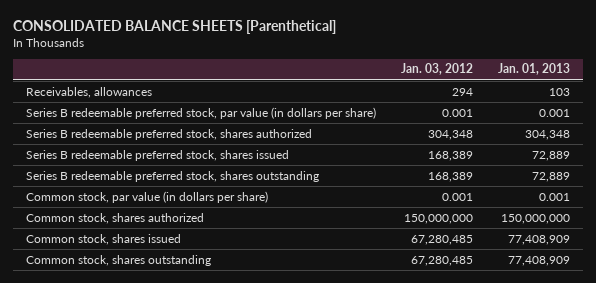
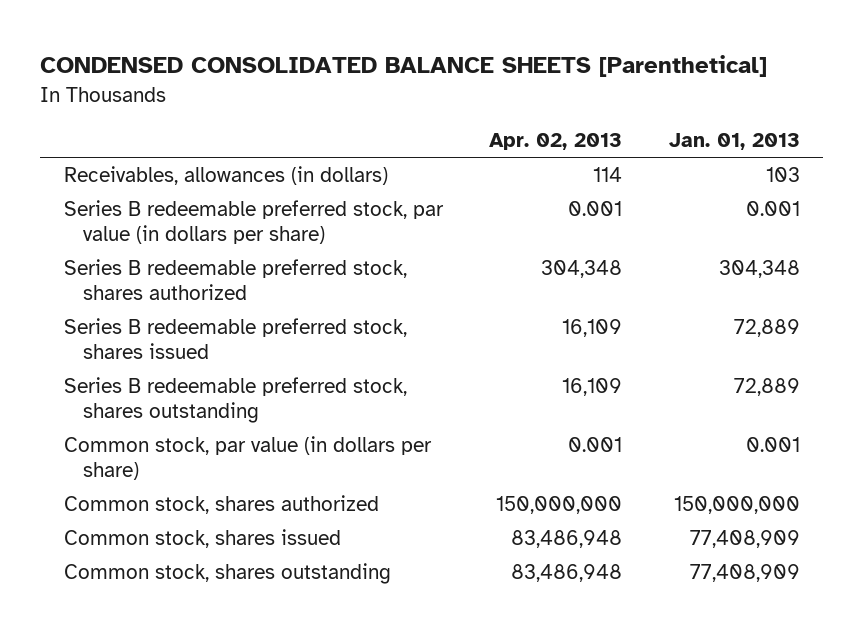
- CONSOLIDATED BALANCE SHEETS [Parenthetical]
+ CONDENSED CONSOLIDATED BALANCE SHEETS [Parenthetical]
- | Jan. 03, 2012 | Jan. 01, 2013
+ | Apr. 02, 2013 | Jan. 01, 2013
- Receivables, allowances | 294 | 103
+ Receivables, allowances (in dollars) | 114 | 103

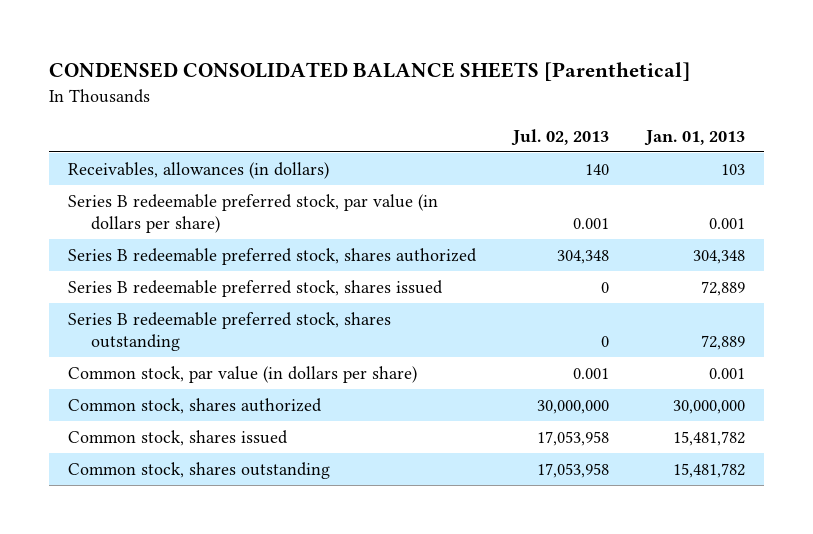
- | Apr. 02, 2013 | Jan. 01, 2013
+ | Jul. 02, 2013 | Jan. 01, 2013
- Common stock, shares authorized | 150,000,000 | 150,000,000
- Common stock, shares issued | 83,486,948 | 77,408,909
- Common stock, shares outstanding | 83,486,948 | 77,408,909
+ Common stock, shares authorized | 30,000,000 | 30,000,000
+ Common stock, shares issued | 17,053,958 | 15,481,782
+ Common stock, shares outstanding | 17,053,958 | 15,481,782

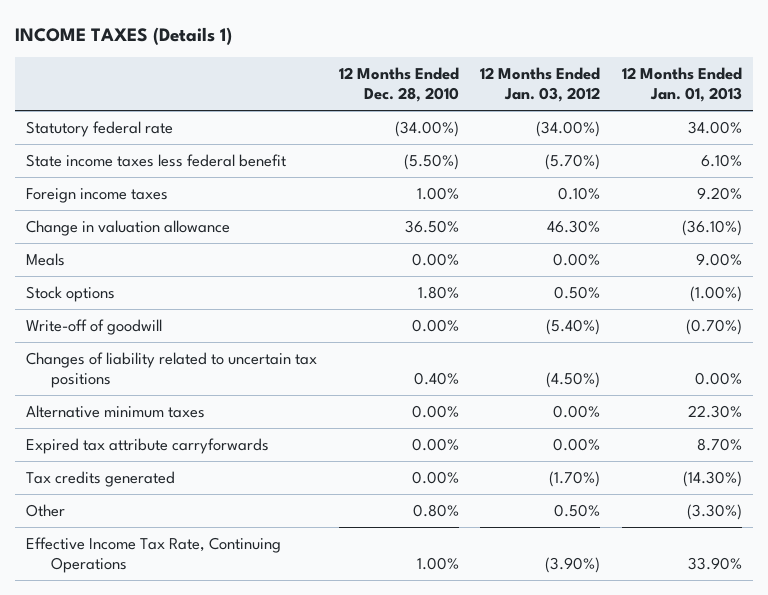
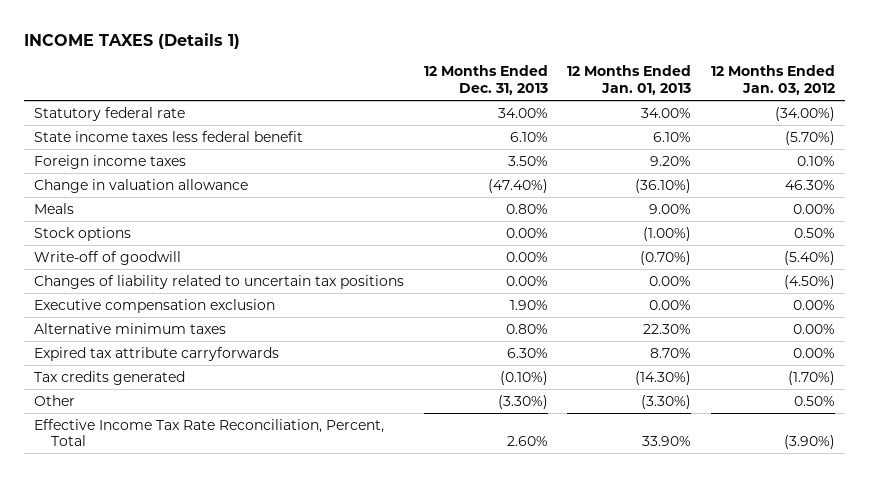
- | 12 Months Ended Dec. 28, 2010 | 12 Months Ended Jan. 03, 2012 | 12 Months Ended Jan. 01, 2013
+ | 12 Months Ended Dec. 31, 2013 | 12 Months Ended Jan. 01, 2013 | 12 Months Ended Jan. 03, 2012
+ Executive compensation exclusion | 1.90% | 0.00% | 0.00%
- Effective Income Tax Rate, Continuing Operations | 1.00% | (3.90%) | 33.90%
+ Effective Income Tax Rate Reconciliation, Percent, Total | 2.60% | 33.90% | (3.90%)

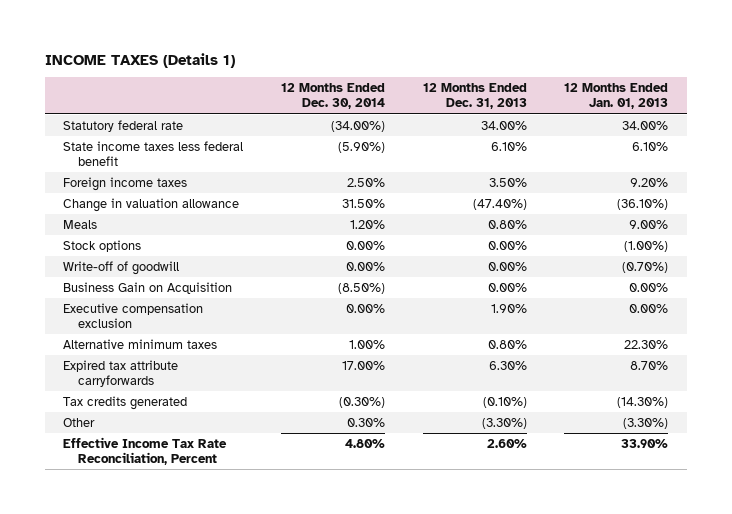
- | 12 Months Ended Dec. 31, 2013 | 12 Months Ended Jan. 01, 2013 | 12 Months Ended Jan. 03, 2012
+ | 12 Months Ended Dec. 30, 2014 | 12 Months Ended Dec. 31, 2013 | 12 Months Ended Jan. 01, 2013
- Changes of liability related to uncertain tax positions | 0.00% | 0.00% | (4.50%)
+ Business Gain on Acquisition | (8.50%) | 0.00% | 0.00%
- Effective Income Tax Rate Reconciliation, Percent, Total | 2.60% | 33.90% | (3.90%)
+ Effective Income Tax Rate Reconciliation, Percent | 4.80% | 2.60% | 33.90%

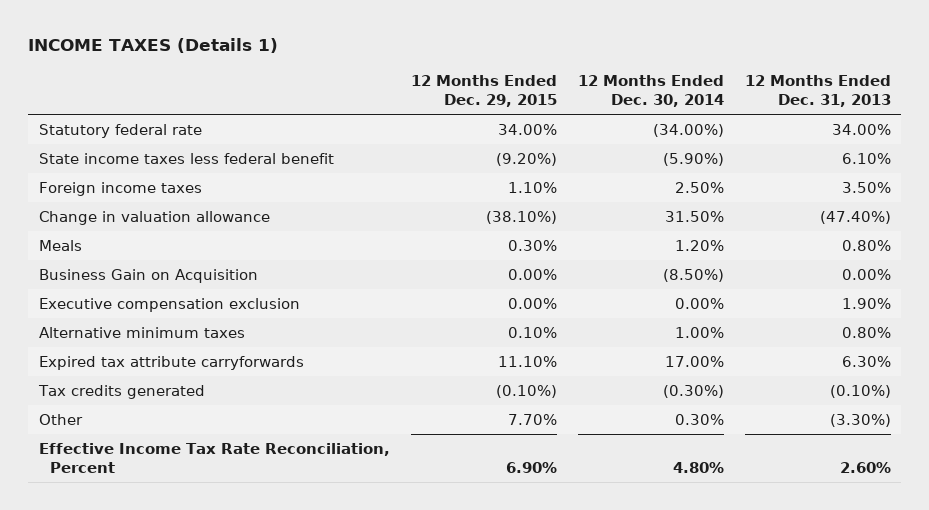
- | 12 Months Ended Dec. 30, 2014 | 12 Months Ended Dec. 31, 2013 | 12 Months Ended Jan. 01, 2013
+ | 12 Months Ended Dec. 29, 2015 | 12 Months Ended Dec. 30, 2014 | 12 Months Ended Dec. 31, 2013
- Stock options | 0.00% | 0.00% | (1.00%)
- Write-off of goodwill | 0.00% | 0.00% | (0.70%)

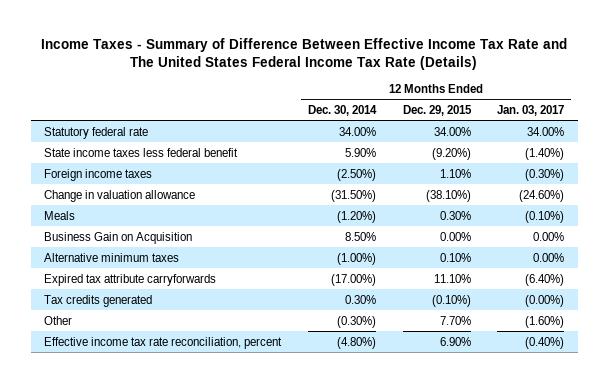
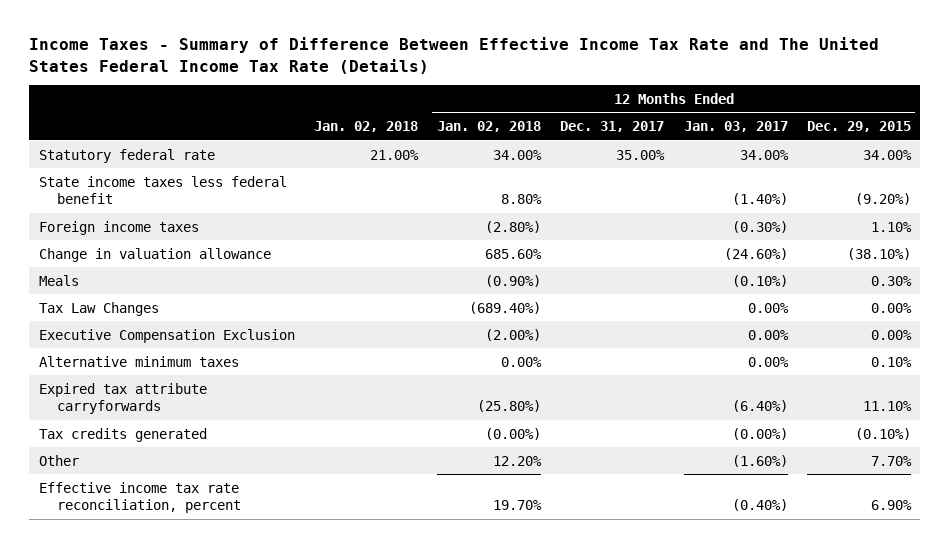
- | 12 Months Ended Dec. 30, 2014 | 12 Months Ended Dec. 29, 2015 | 12 Months Ended Jan. 03, 2017
+ | Jan. 02, 2018 | 12 Months Ended Jan. 02, 2018 | 12 Months Ended Dec. 31, 2017 | 12 Months Ended Jan. 03, 2017 | 12 Months Ended Dec. 29, 2015
- Business Gain on Acquisition | 8.50% | 0.00% | 0.00%
+ Tax Law Changes | | (689.40%) | | 0.00% | 0.00%
+ Executive Compensation Exclusion | | (2.00%) | | 0.00% | 0.00%

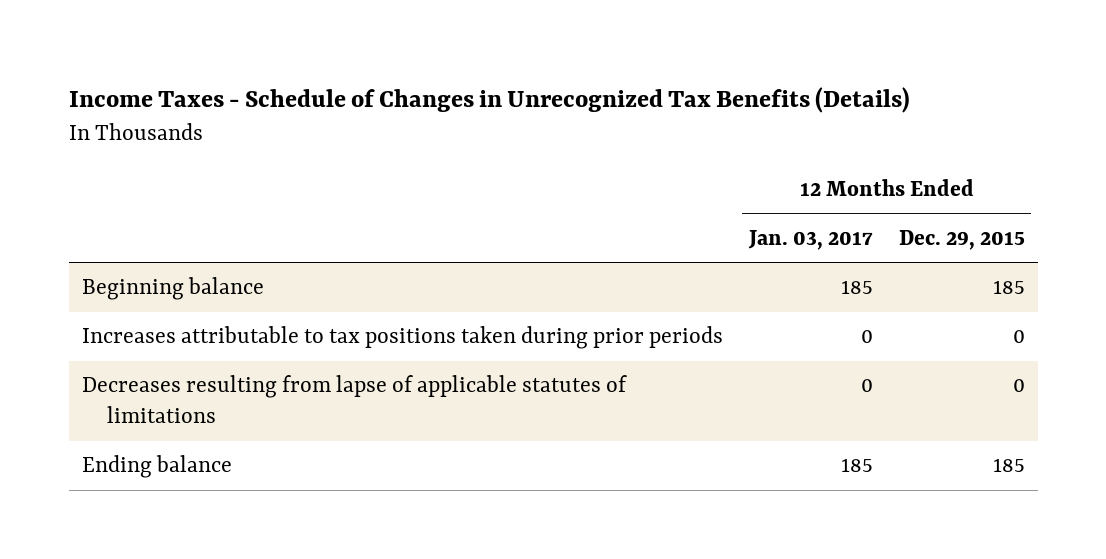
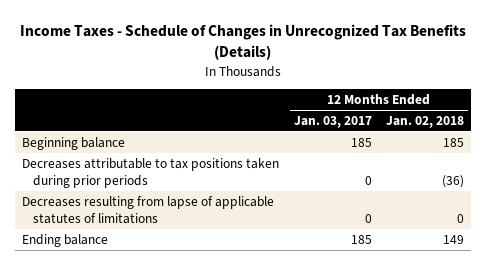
- | 12 Months Ended Jan. 03, 2017 | 12 Months Ended Dec. 29, 2015
+ | 12 Months Ended Jan. 03, 2017 | 12 Months Ended Jan. 02, 2018
- Increases attributable to tax positions taken during prior periods | 0 | 0
+ Decreases attributable to tax positions taken during prior periods | 0 | (36)

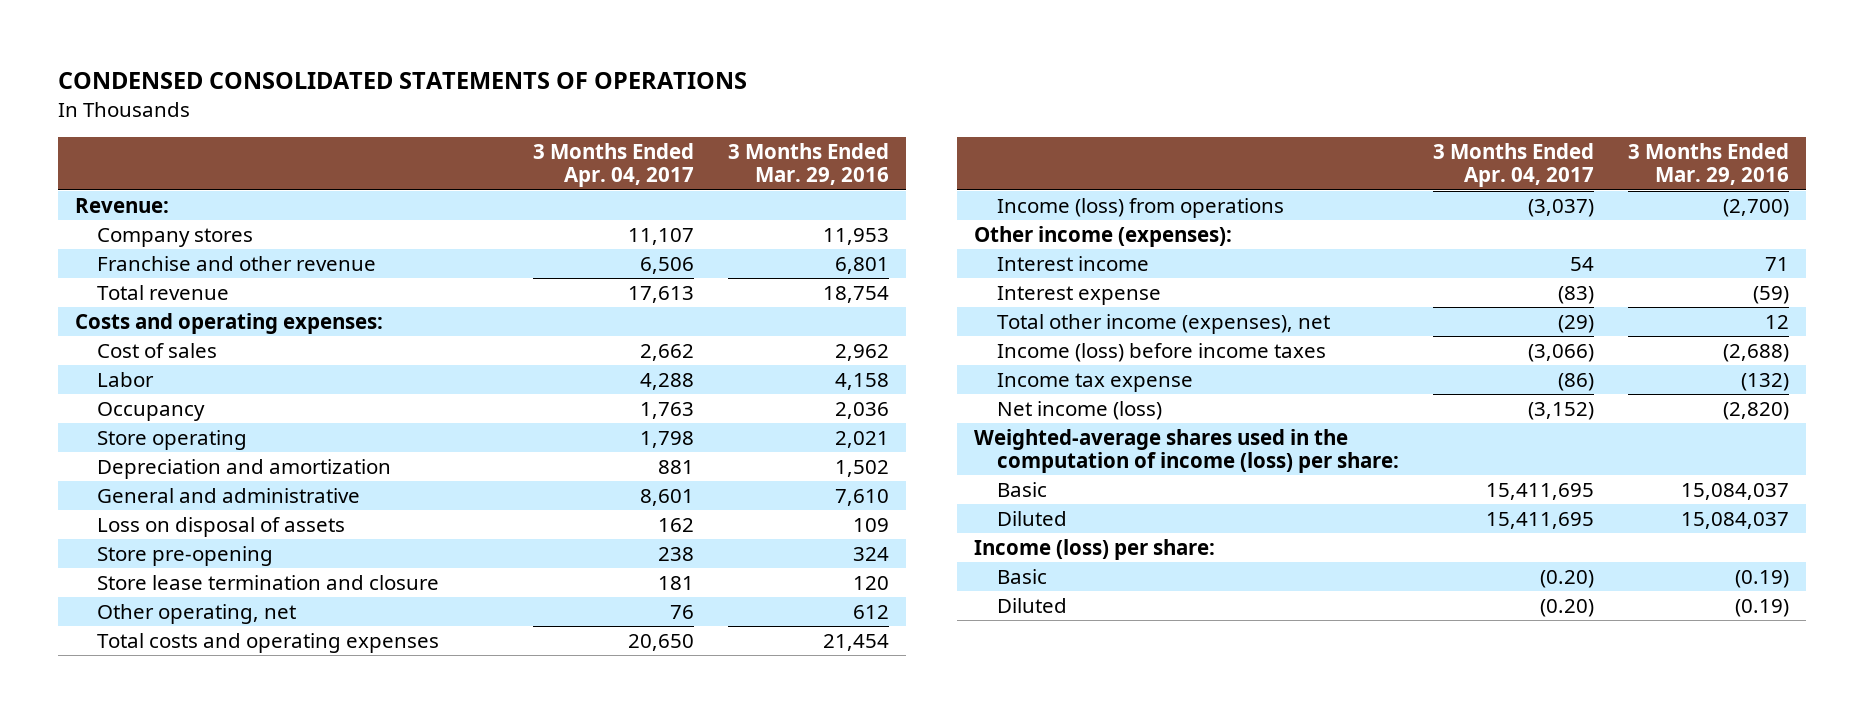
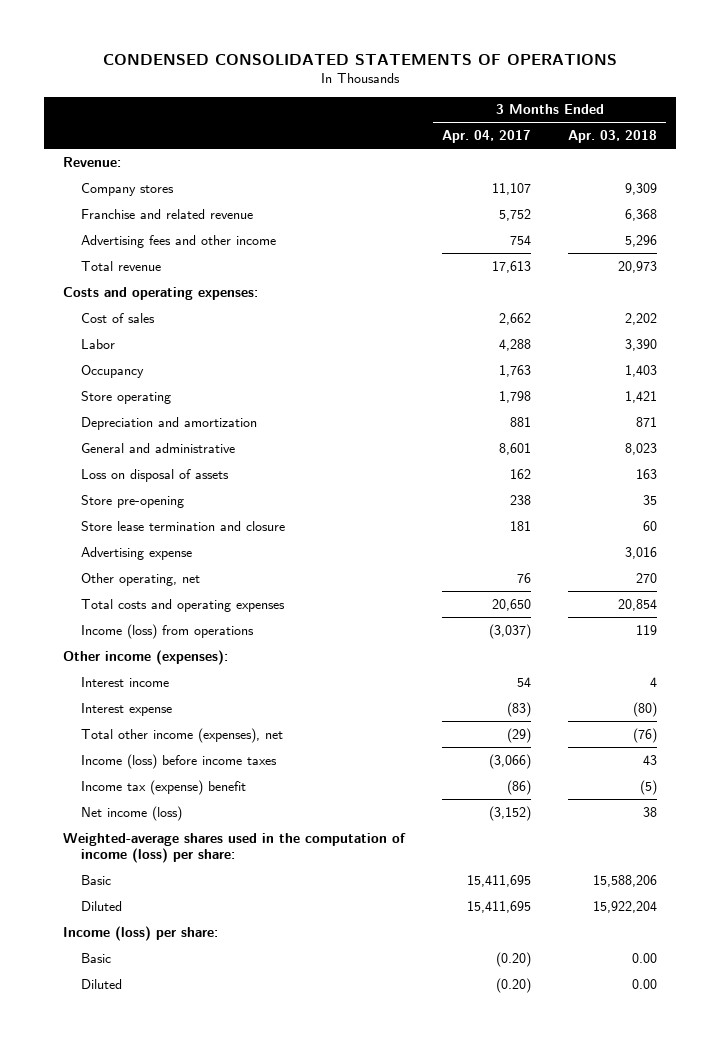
- | 3 Months Ended Apr. 04, 2017 | 3 Months Ended Mar. 29, 2016
+ | 3 Months Ended Apr. 04, 2017 | 3 Months Ended Apr. 03, 2018
- Franchise and other revenue | 6,506 | 6,801
+ Franchise and related revenue | 5,752 | 6,368
+ Advertising fees and other income | 754 | 5,296
+ Advertising expense | | 3,016
- Income tax expense | (86) | (132)
+ Income tax (expense) benefit | (86) | (5)

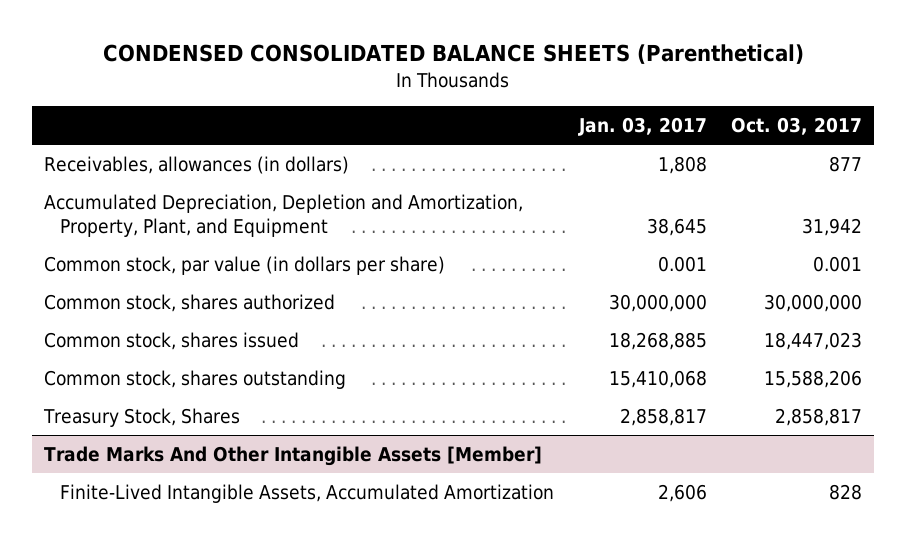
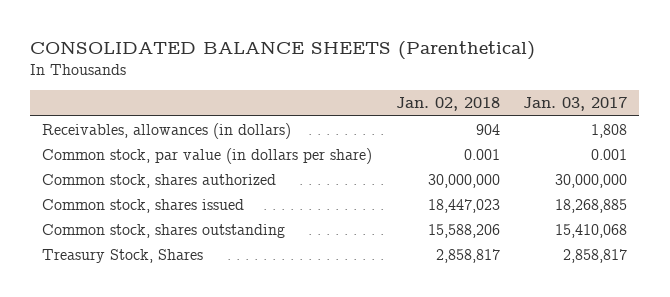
- CONDENSED CONSOLIDATED BALANCE SHEETS (Parenthetical)
+ CONSOLIDATED BALANCE SHEETS (Parenthetical)
- | Jan. 03, 2017 | Oct. 03, 2017
+ | Jan. 02, 2018 | Jan. 03, 2017
- Accumulated Depreciation, Depletion and Amortization, Property, Plant, and Equipment | 38,645 | 31,942
- Trade Marks And Other Intangible Assets [Member]
- Finite-Lived Intangible Assets, Accumulated Amortization | 2,606 | 828

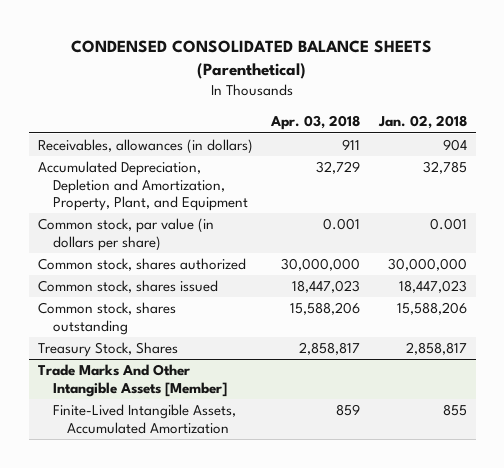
- CONSOLIDATED BALANCE SHEETS (Parenthetical)
+ CONDENSED CONSOLIDATED BALANCE SHEETS (Parenthetical)
- | Jan. 02, 2018 | Jan. 03, 2017
+ | Apr. 03, 2018 | Jan. 02, 2018
+ Accumulated Depreciation, Depletion and Amortization, Property, Plant, and Equipment | 32,729 | 32,785
+ Trade Marks And Other Intangible Assets [Member]
+ Finite-Lived Intangible Assets, Accumulated Amortization | 859 | 855

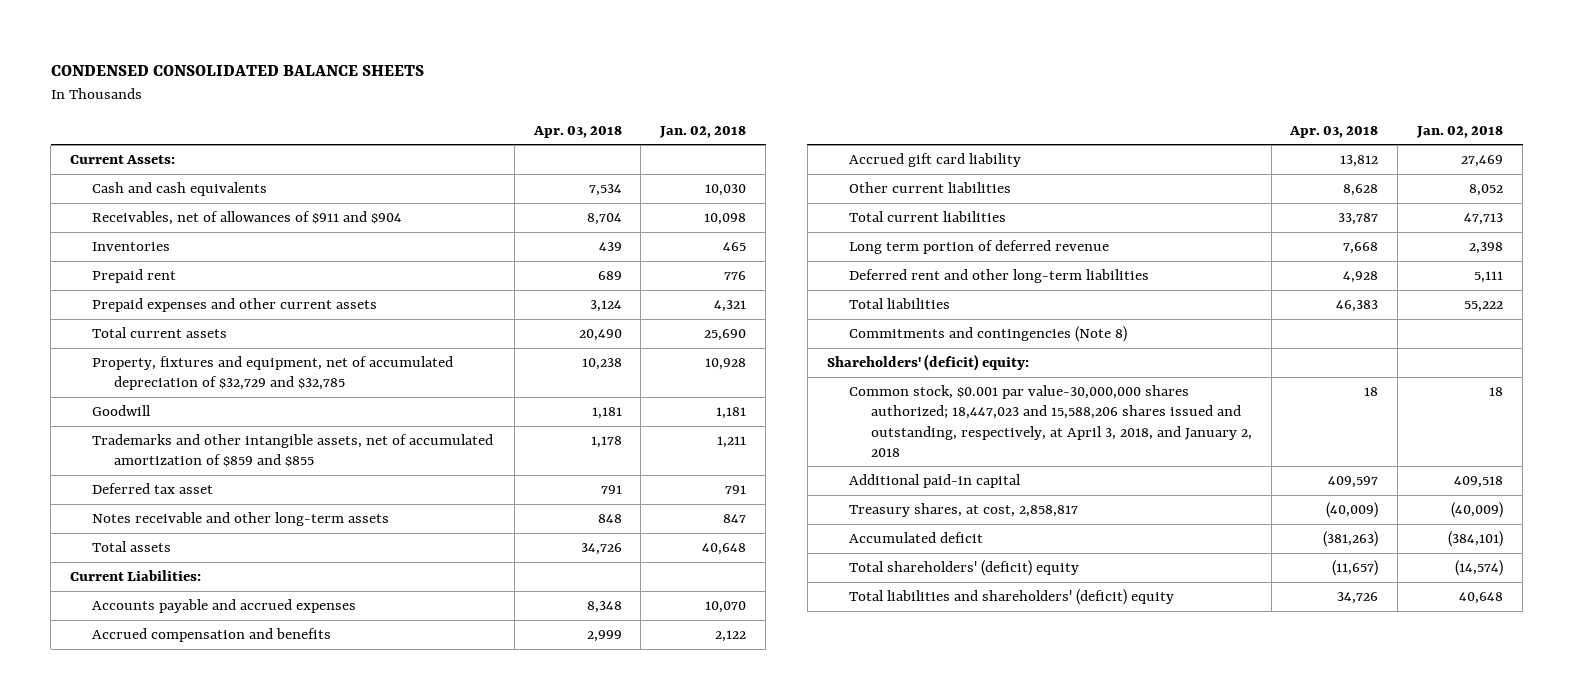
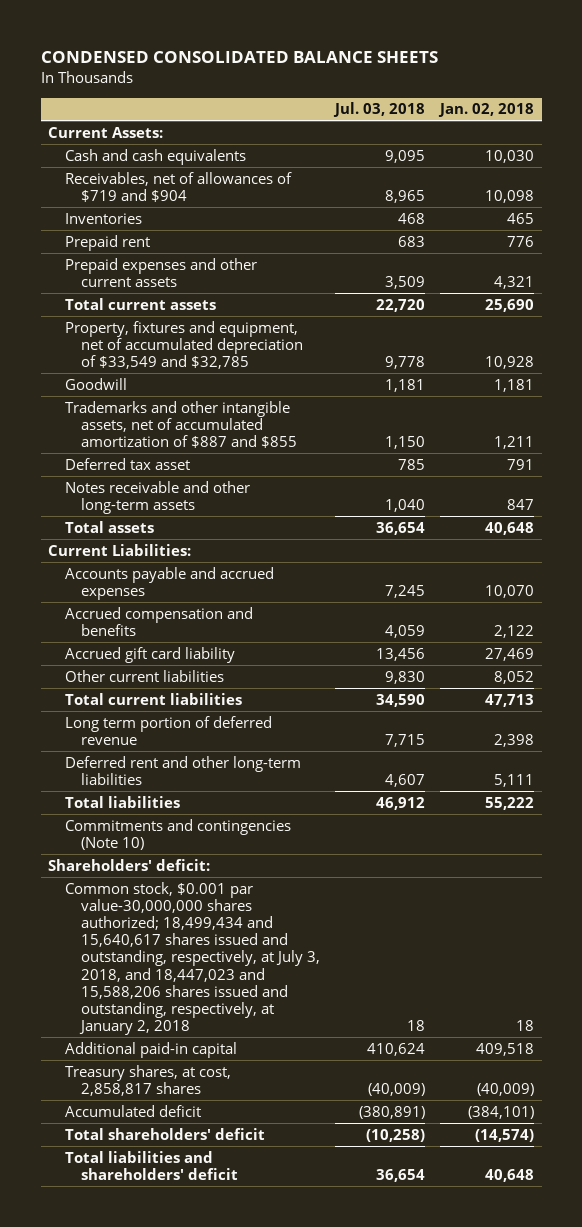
- | Apr. 03, 2018 | Jan. 02, 2018
+ | Jul. 03, 2018 | Jan. 02, 2018
- Receivables, net of allowances of $911 and $904 | 8,704 | 10,098
+ Receivables, net of allowances of $719 and $904 | 8,965 | 10,098
- Property, fixtures and equipment, net of accumulated depreciation of $32,729 and $32,785 | 10,238 | 10,928
+ Property, fixtures and equipment, net of accumulated depreciation of $33,549 and $32,785 | 9,778 | 10,928
- Trademarks and other intangible assets, net of accumulated amortization of $859 and $855 | 1,178 | 1,211
+ Trademarks and other intangible assets, net of accumulated amortization of $887 and $855 | 1,150 | 1,211
- Commitments and contingencies (Note 8)
- Shareholders' (deficit) equity:
- Common stock, $0.001 par value-30,000,000 shares authorized; 18,447,023 and 15,588,206 shares issued and outstanding, respectively, at April 3, 2018, and January 2, 2018 | 18 | 18
+ Commitments and contingencies (Note 10)
+ Shareholders' deficit:
+ Common stock, $0.001 par value-30,000,000 shares authorized; 18,499,434 and 15,640,617 shares issued and outstanding, respectively, at July 3, 2018, and 18,447,023 and 15,588,206 shares issued and outstanding, respectively, at January 2, 2018 | 18 | 18
- Treasury shares, at cost, 2,858,817 | (40,009) | (40,009)
+ Treasury shares, at cost, 2,858,817 shares | (40,009) | (40,009)
- Total shareholders' (deficit) equity | (11,657) | (14,574)
- Total liabilities and shareholders' (deficit) equity | 34,726 | 40,648
+ Total shareholders' deficit | (10,258) | (14,574)
+ Total liabilities and shareholders' deficit | 36,654 | 40,648

